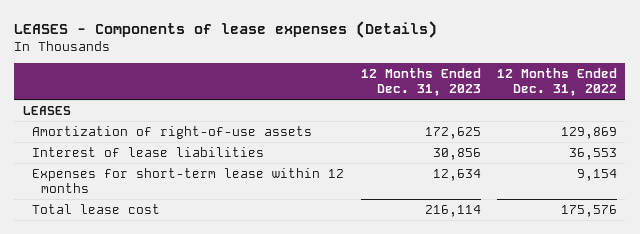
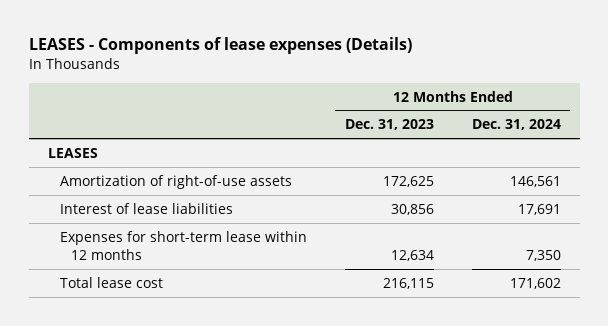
- | 12 Months Ended Dec. 31, 2023 | 12 Months Ended Dec. 31, 2022
+ | 12 Months Ended Dec. 31, 2023 | 12 Months Ended Dec. 31, 2024
- Total lease cost | 216,114 | 175,576
+ Total lease cost | 216,115 | 171,602

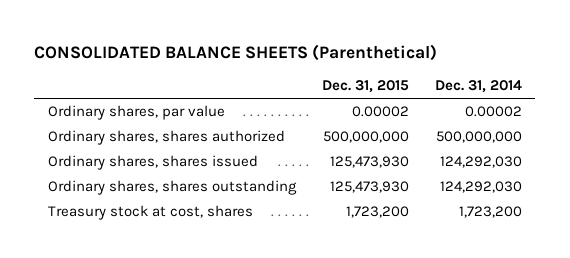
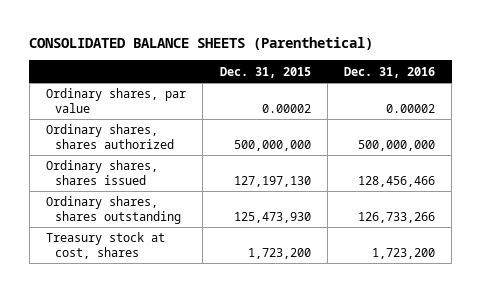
- | Dec. 31, 2015 | Dec. 31, 2014
+ | Dec. 31, 2015 | Dec. 31, 2016
- Ordinary shares, shares issued | 125,473,930 | 124,292,030
+ Ordinary shares, shares issued | 127,197,130 | 128,456,466

